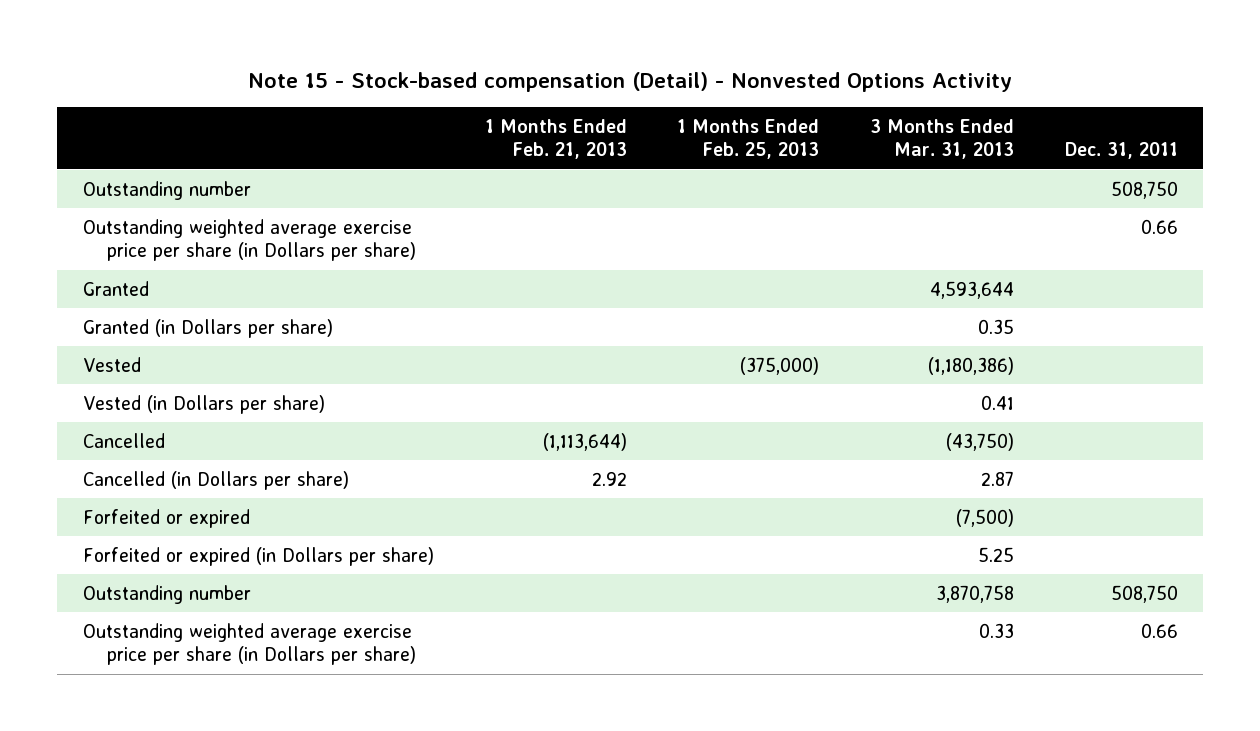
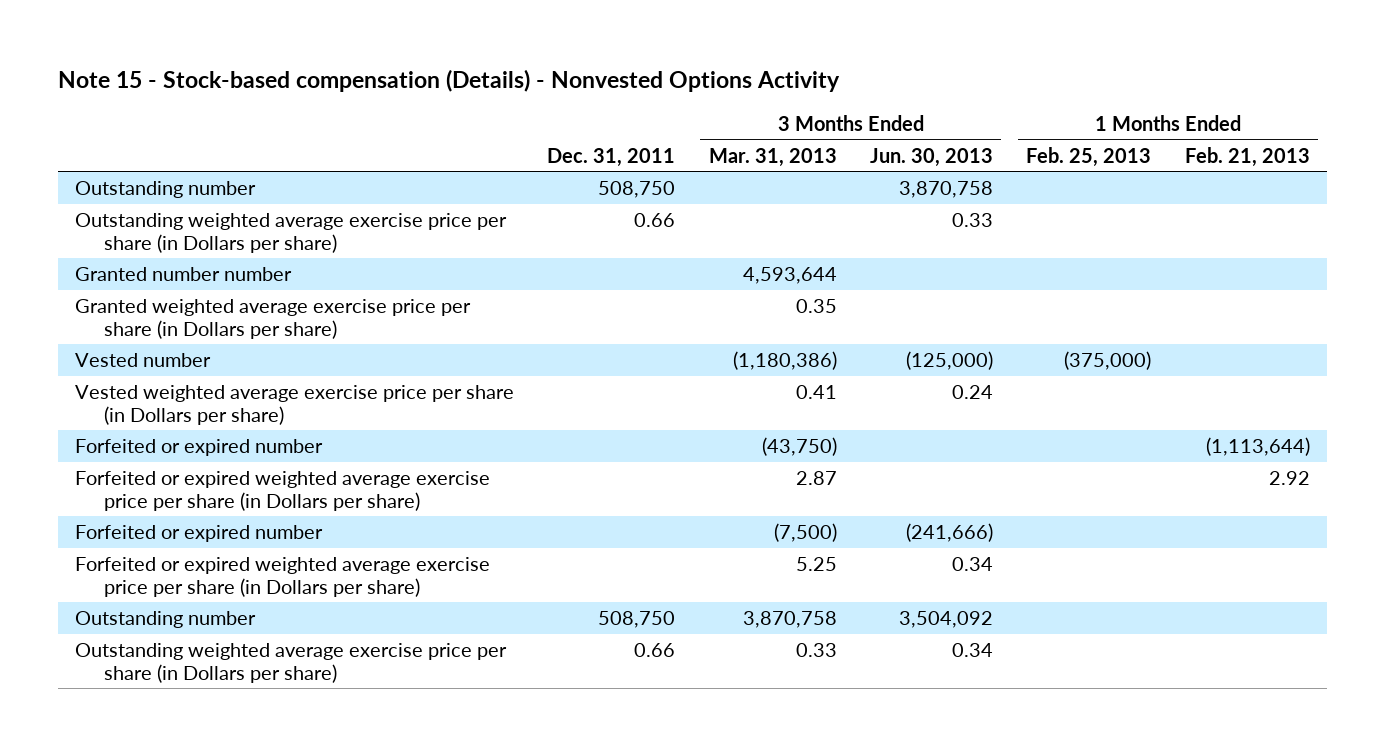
- Note 15 - Stock-based compensation (Detail) - Nonvested Options Activity
+ Note 15 - Stock-based compensation (Details) - Nonvested Options Activity
- | 1 Months Ended Feb. 21, 2013 | 1 Months Ended Feb. 25, 2013 | 3 Months Ended Mar. 31, 2013 | Dec. 31, 2011
+ | Dec. 31, 2011 | 3 Months Ended Mar. 31, 2013 | 3 Months Ended Jun. 30, 2013 | 1 Months Ended Feb. 25, 2013 | 1 Months Ended Feb. 21, 2013
- Granted | | | 4,593,644 |
- Granted (in Dollars per share) | | | 0.35 |
- Vested | | (375,000) | (1,180,386) |
- Vested (in Dollars per share) | | | 0.41 |
- Cancelled | (1,113,644) | | (43,750) |
- Cancelled (in Dollars per share) | 2.92 | | 2.87 |
- Forfeited or expired | | | (7,500) |
- Forfeited or expired (in Dollars per share) | | | 5.25 |
+ Granted number number | | 4,593,644 | | |
+ Granted weighted average exercise price per share (in Dollars per share) | | 0.35 | | |
+ Vested number | | (1,180,386) | (125,000) | (375,000) |
+ Vested weighted average exercise price per share (in Dollars per share) | | 0.41 | 0.24 | |
+ Forfeited or expired number | | (43,750) | | | (1,113,644)
+ Forfeited or expired weighted average exercise price per share (in Dollars per share) | | 2.87 | | | 2.92
+ Forfeited or expired number | | (7,500) | (241,666) | |
+ Forfeited or expired weighted average exercise price per share (in Dollars per share) | | 5.25 | 0.34 | |

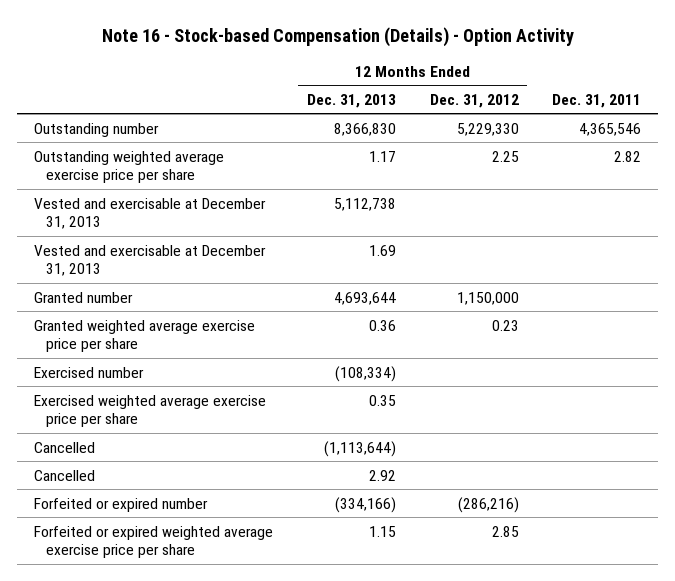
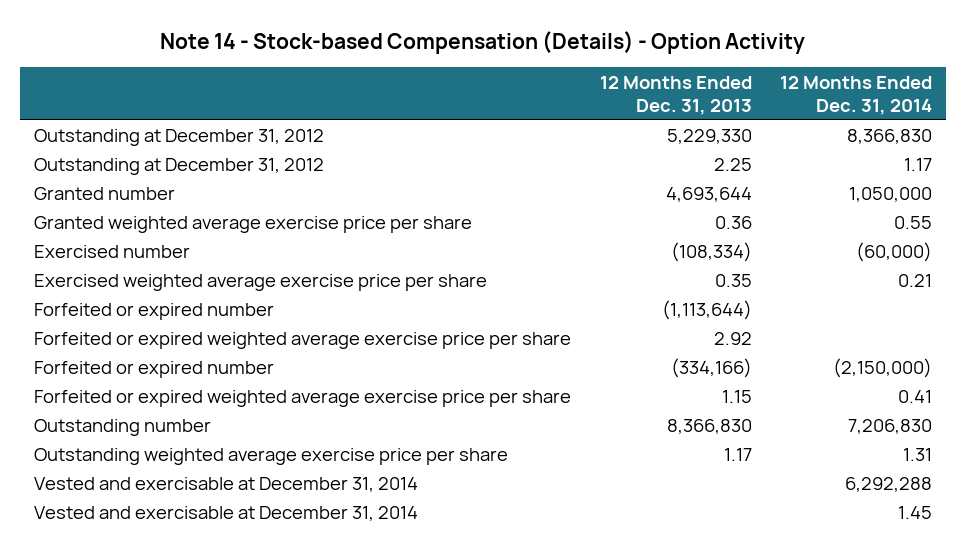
- Note 16 - Stock-based Compensation (Details) - Option Activity
+ Note 14 - Stock-based Compensation (Details) - Option Activity
- | 12 Months Ended Dec. 31, 2013 | 12 Months Ended Dec. 31, 2012 | Dec. 31, 2011
+ | 12 Months Ended Dec. 31, 2013 | 12 Months Ended Dec. 31, 2014
- Vested and exercisable at December 31, 2013 | 5,112,738 | |
- Vested and exercisable at December 31, 2013 | 1.69 | |
+ Outstanding at December 31, 2012 | 5,229,330 | 8,366,830
+ Outstanding at December 31, 2012 | 2.25 | 1.17
- Cancelled | (1,113,644) | |
- Cancelled | 2.92 | |
+ Forfeited or expired number | (1,113,644) |
+ Forfeited or expired weighted average exercise price per share | 2.92 |
moved down: Outstanding number | 8,366,830 | 7,206,830
moved down: Outstanding weighted average exercise price per share | 1.17 | 1.31
+ Vested and exercisable at December 31, 2014 | | 6,292,288
+ Vested and exercisable at December 31, 2014 | | 1.45

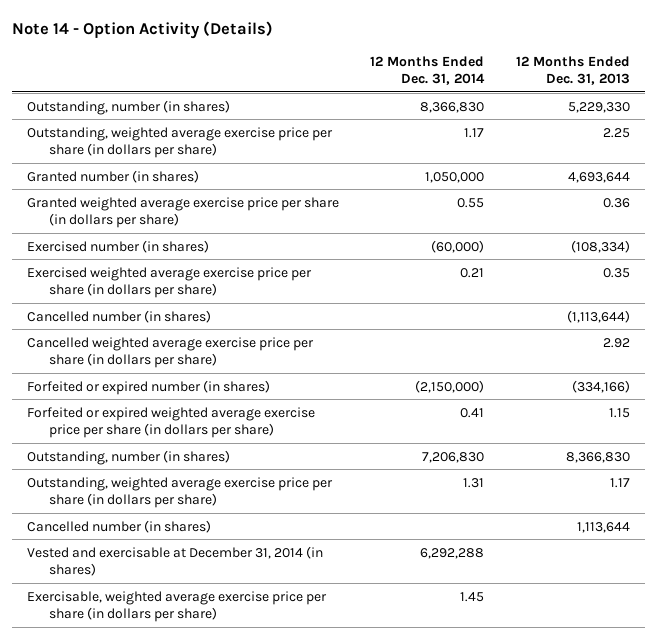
- Note 14 - Stock-based Compensation (Details) - Option Activity
+ Note 14 - Option Activity (Details)
- | 12 Months Ended Dec. 31, 2013 | 12 Months Ended Dec. 31, 2014
+ | 12 Months Ended Dec. 31, 2014 | 12 Months Ended Dec. 31, 2013
- Outstanding at December 31, 2012 | 5,229,330 | 8,366,830
- Outstanding at December 31, 2012 | 2.25 | 1.17
- Granted number | 4,693,644 | 1,050,000
- Granted weighted average exercise price per share | 0.36 | 0.55
- Exercised number | (108,334) | (60,000)
- Exercised weighted average exercise price per share | 0.35 | 0.21
- Forfeited or expired number | (1,113,644) |
- Forfeited or expired weighted average exercise price per share | 2.92 |
- Forfeited or expired number | (334,166) | (2,150,000)
- Forfeited or expired weighted average exercise price per share | 1.15 | 0.41
- Outstanding number | 8,366,830 | 7,206,830
- Outstanding weighted average exercise price per share | 1.17 | 1.31
- Vested and exercisable at December 31, 2014 | | 6,292,288
- Vested and exercisable at December 31, 2014 | | 1.45
+ Outstanding, number (in shares) | 8,366,830 | 5,229,330
+ Outstanding, weighted average exercise price per share (in dollars per share) | 1.17 | 2.25
+ Granted number (in shares) | 1,050,000 | 4,693,644
+ Granted weighted average exercise price per share (in dollars per share) | 0.55 | 0.36
+ Exercised number (in shares) | (60,000) | (108,334)
+ Exercised weighted average exercise price per share (in dollars per share) | 0.21 | 0.35
+ Cancelled number (in shares) | | (1,113,644)
+ Cancelled weighted average exercise price per share (in dollars per share) | | 2.92
+ Forfeited or expired number (in shares) | (2,150,000) | (334,166)
+ Forfeited or expired weighted average exercise price per share (in dollars per share) | 0.41 | 1.15
+ Outstanding, number (in shares) | 7,206,830 | 8,366,830
+ Outstanding, weighted average exercise price per share (in dollars per share) | 1.31 | 1.17
+ Cancelled number (in shares) | | 1,113,644
+ Vested and exercisable at December 31, 2014 (in shares) | 6,292,288 |
+ Exercisable, weighted average exercise price per share (in dollars per share) | 1.45 |

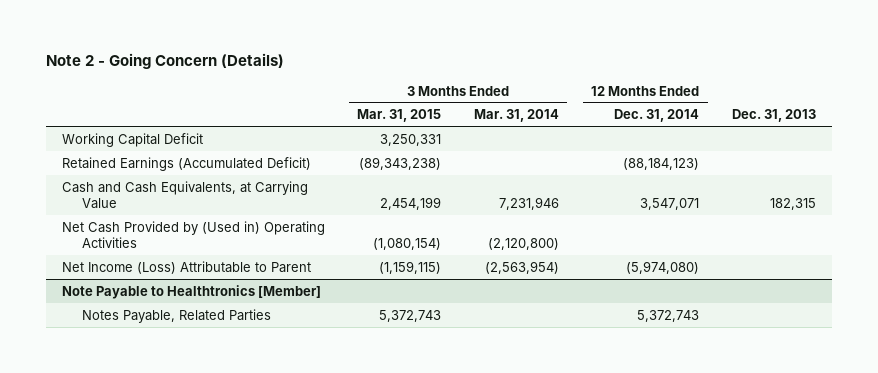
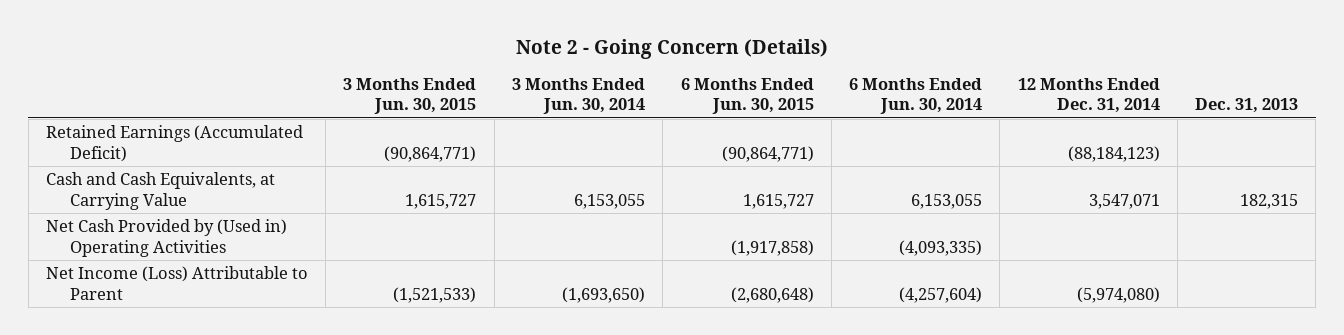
- | 3 Months Ended Mar. 31, 2015 | 3 Months Ended Mar. 31, 2014 | 12 Months Ended Dec. 31, 2014 | Dec. 31, 2013
+ | 3 Months Ended Jun. 30, 2015 | 3 Months Ended Jun. 30, 2014 | 6 Months Ended Jun. 30, 2015 | 6 Months Ended Jun. 30, 2014 | 12 Months Ended Dec. 31, 2014 | Dec. 31, 2013
- Working Capital Deficit | 3,250,331 | | |
- Note Payable to Healthtronics [Member]
- Notes Payable, Related Parties | 5,372,743 | | 5,372,743 |

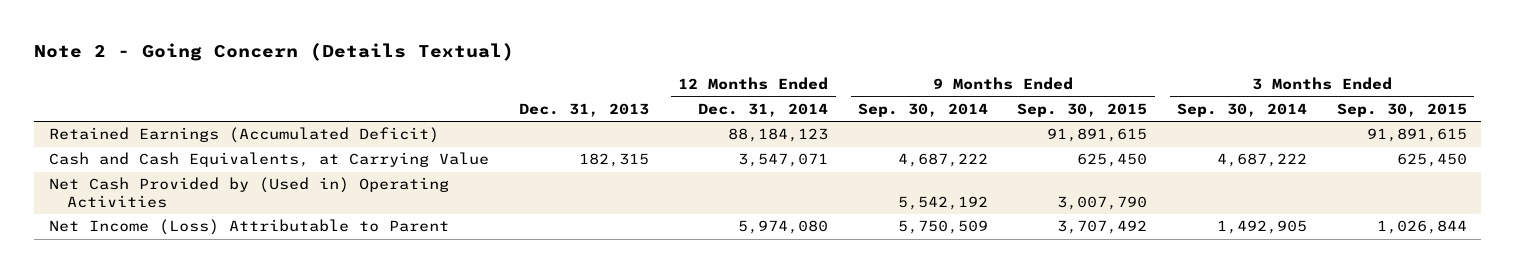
- Note 2 - Going Concern (Details)
+ Note 2 - Going Concern (Details Textual)
- | 3 Months Ended Jun. 30, 2015 | 3 Months Ended Jun. 30, 2014 | 6 Months Ended Jun. 30, 2015 | 6 Months Ended Jun. 30, 2014 | 12 Months Ended Dec. 31, 2014 | Dec. 31, 2013
+ | Dec. 31, 2013 | 12 Months Ended Dec. 31, 2014 | 9 Months Ended Sep. 30, 2014 | 9 Months Ended Sep. 30, 2015 | 3 Months Ended Sep. 30, 2014 | 3 Months Ended Sep. 30, 2015
- Retained Earnings (Accumulated Deficit) | (90,864,771) | | (90,864,771) | | (88,184,123) |
+ Retained Earnings (Accumulated Deficit) | | 88,184,123 | | 91,891,615 | | 91,891,615
- Net Income (Loss) Attributable to Parent | (1,521,533) | (1,693,650) | (2,680,648) | (4,257,604) | (5,974,080) |
+ Net Income (Loss) Attributable to Parent | | 5,974,080 | 5,750,509 | 3,707,492 | 1,492,905 | 1,026,844

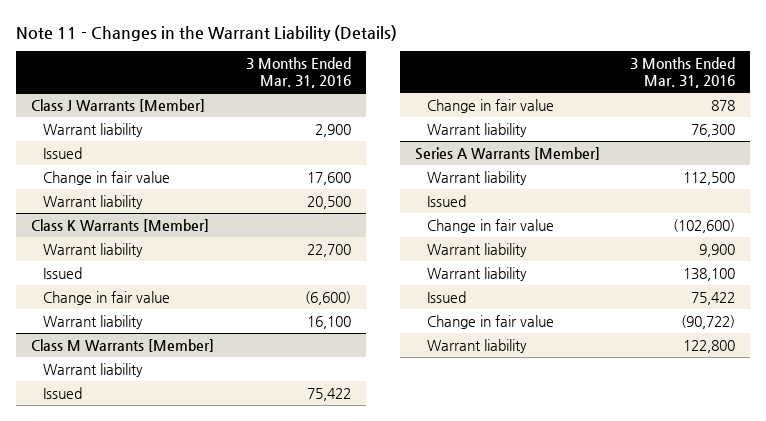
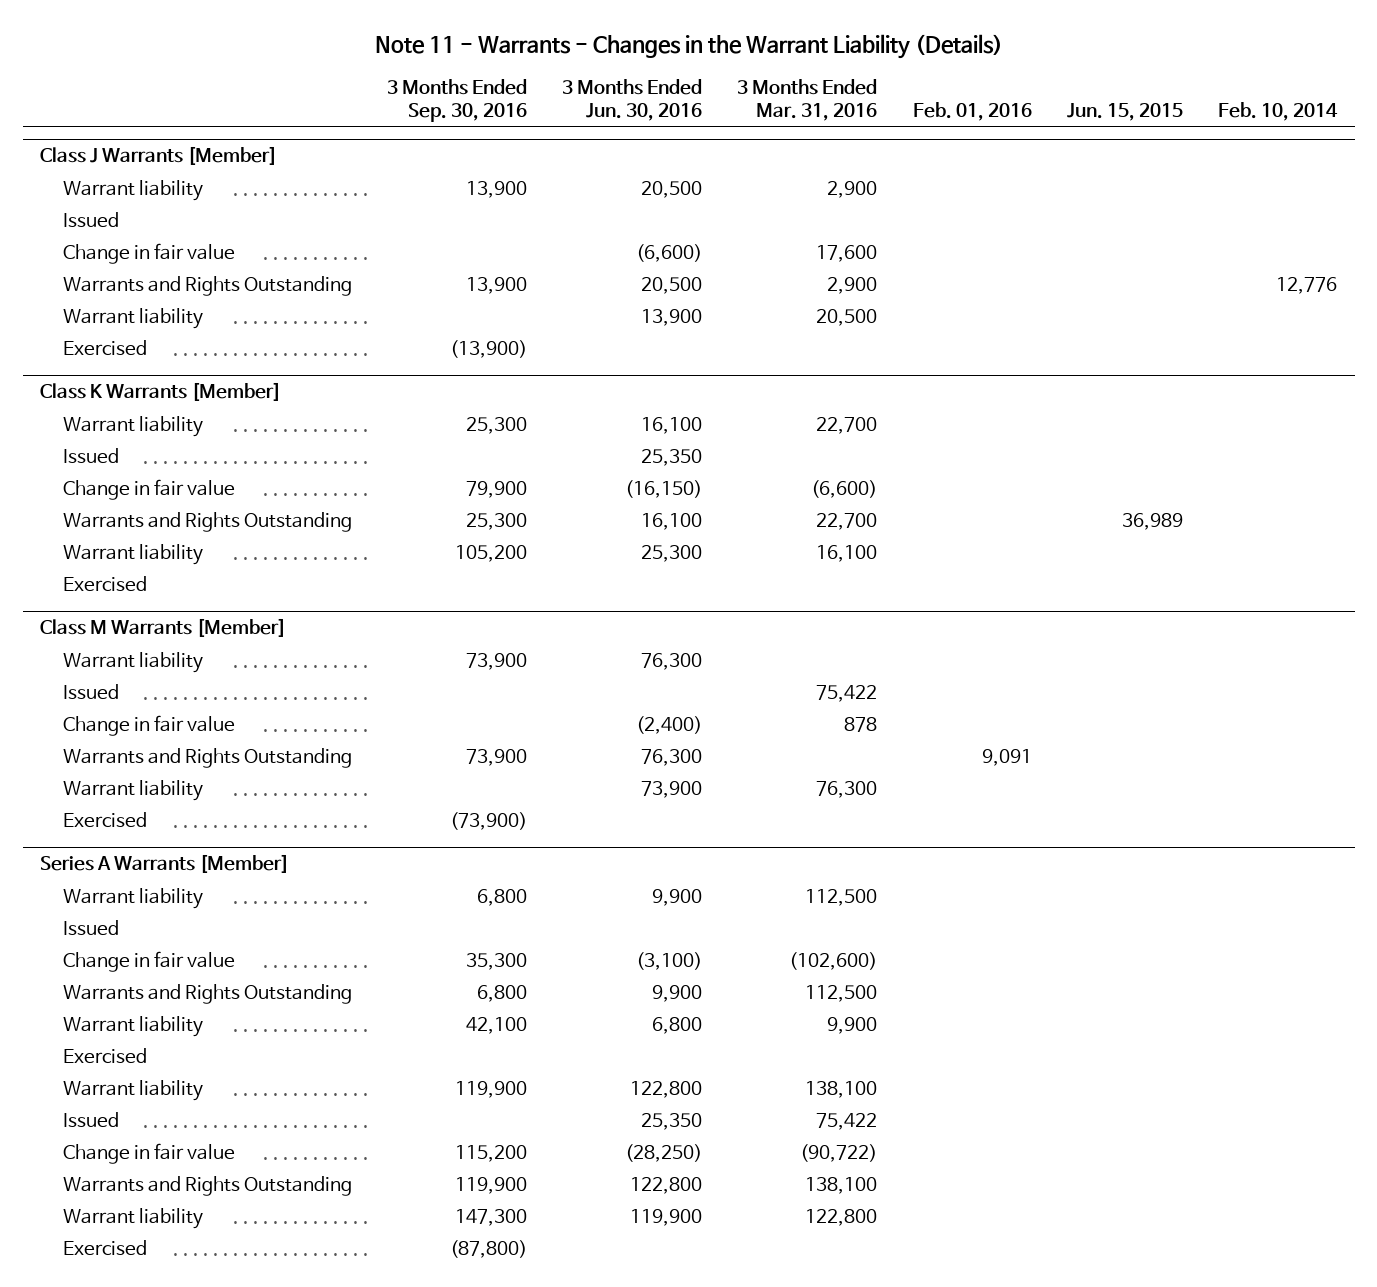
- Note 11 - Changes in the Warrant Liability (Details)
+ Note 11 - Warrants - Changes in the Warrant Liability (Details)
- | 3 Months Ended Mar. 31, 2016
+ | 3 Months Ended Sep. 30, 2016 | 3 Months Ended Jun. 30, 2016 | 3 Months Ended Mar. 31, 2016 | Feb. 01, 2016 | Jun. 15, 2015 | Feb. 10, 2014
@ Class J Warrants [Member]
+ Warrants and Rights Outstanding | 13,900 | 20,500 | 2,900 | | | 12,776
+ Exercised | (13,900) | | | | |
@ Class K Warrants [Member]
+ Warrants and Rights Outstanding | 25,300 | 16,100 | 22,700 | | 36,989 |
+ Exercised
@ Class M Warrants [Member]
+ Warrants and Rights Outstanding | 73,900 | 76,300 | | 9,091 | |
+ Exercised | (73,900) | | | | |
@ Series A Warrants [Member]
+ Warrants and Rights Outstanding | 6,800 | 9,900 | 112,500 | | |
+ Exercised
+ Warrants and Rights Outstanding | 119,900 | 122,800 | 138,100 | | |
+ Exercised | (87,800) | | | | |

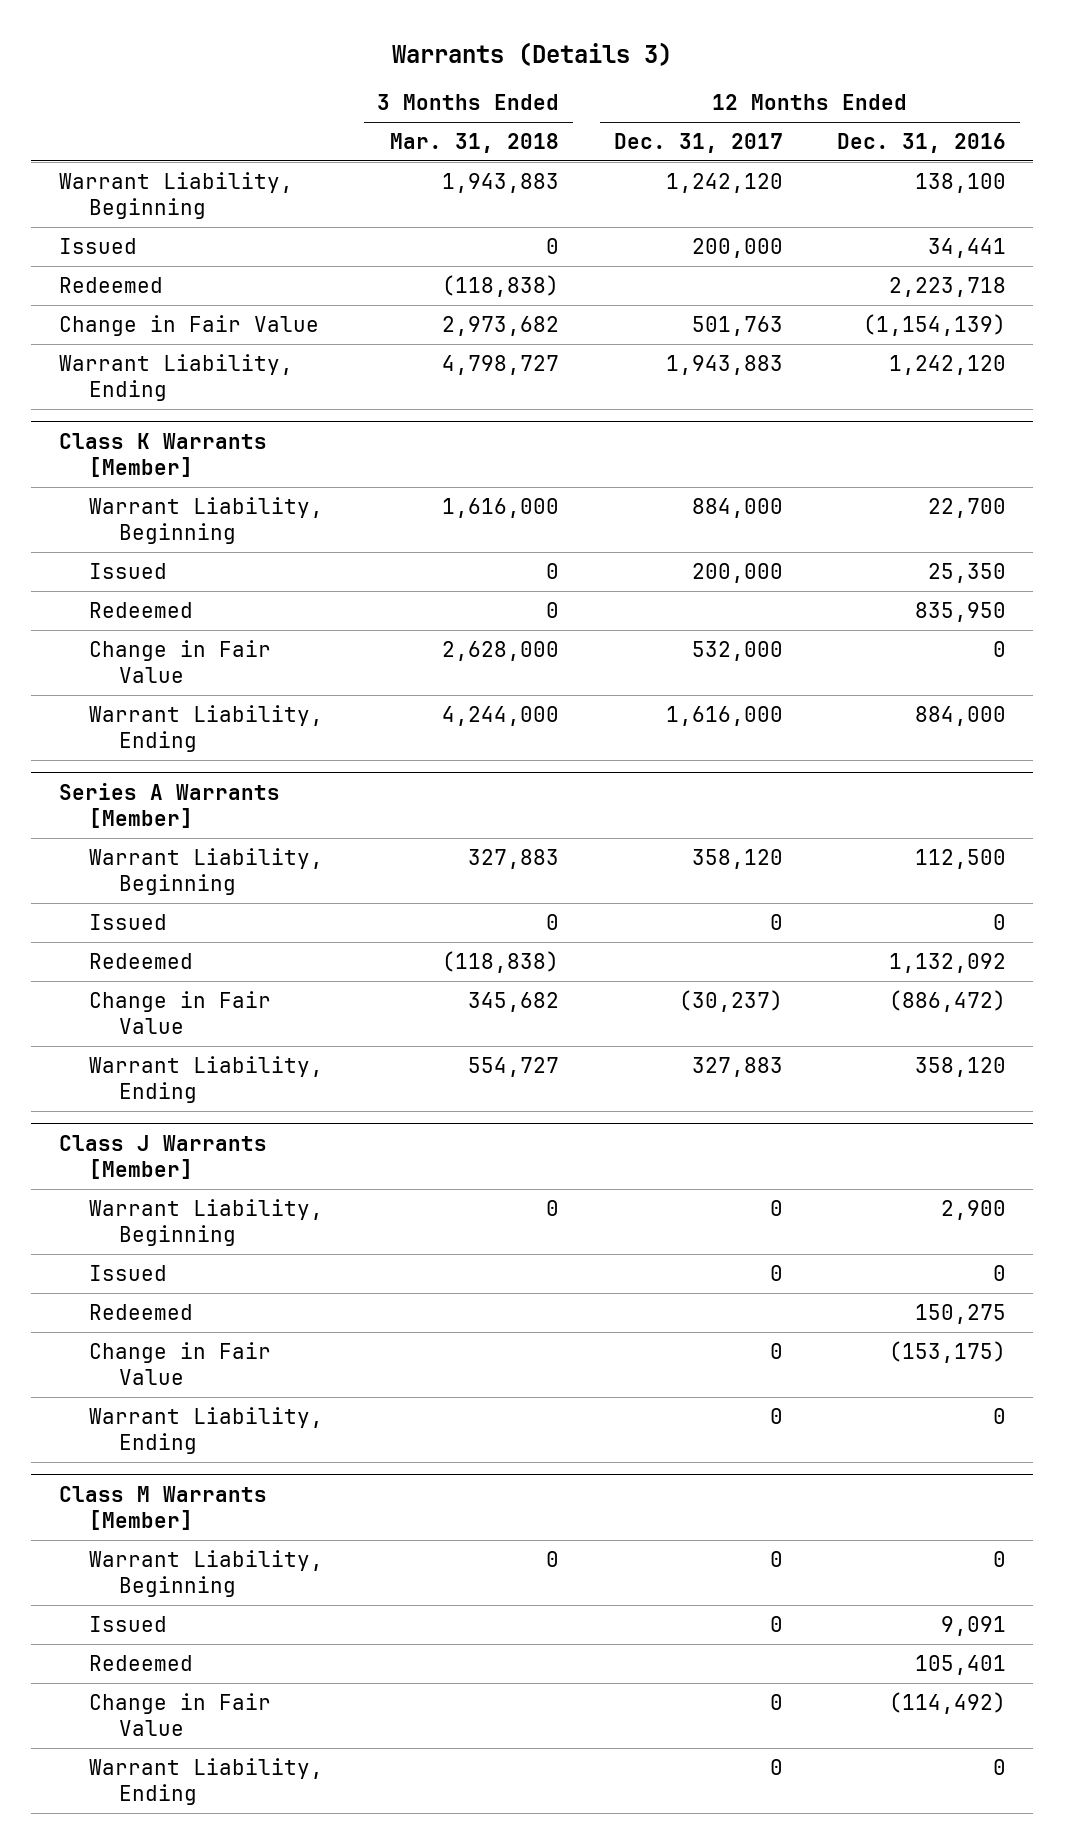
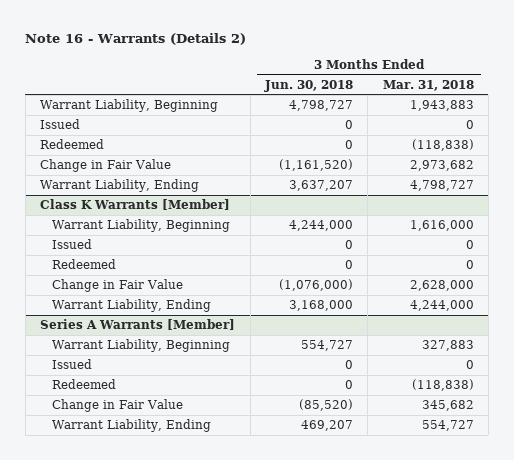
- Warrants (Details 3)
+ Note 16 - Warrants (Details 2)
- | 3 Months Ended Mar. 31, 2018 | 12 Months Ended Dec. 31, 2017 | 12 Months Ended Dec. 31, 2016
+ | 3 Months Ended Jun. 30, 2018 | 3 Months Ended Mar. 31, 2018
- Class J Warrants [Member]
- Warrant Liability, Beginning | 0 | 0 | 2,900
- Issued | | 0 | 0
- Redeemed | | | 150,275
- Change in Fair Value | | 0 | (153,175)
- Warrant Liability, Ending | | 0 | 0
- Class M Warrants [Member]
- Warrant Liability, Beginning | 0 | 0 | 0
- Issued | | 0 | 9,091
- Redeemed | | | 105,401
- Change in Fair Value | | 0 | (114,492)
- Warrant Liability, Ending | | 0 | 0

